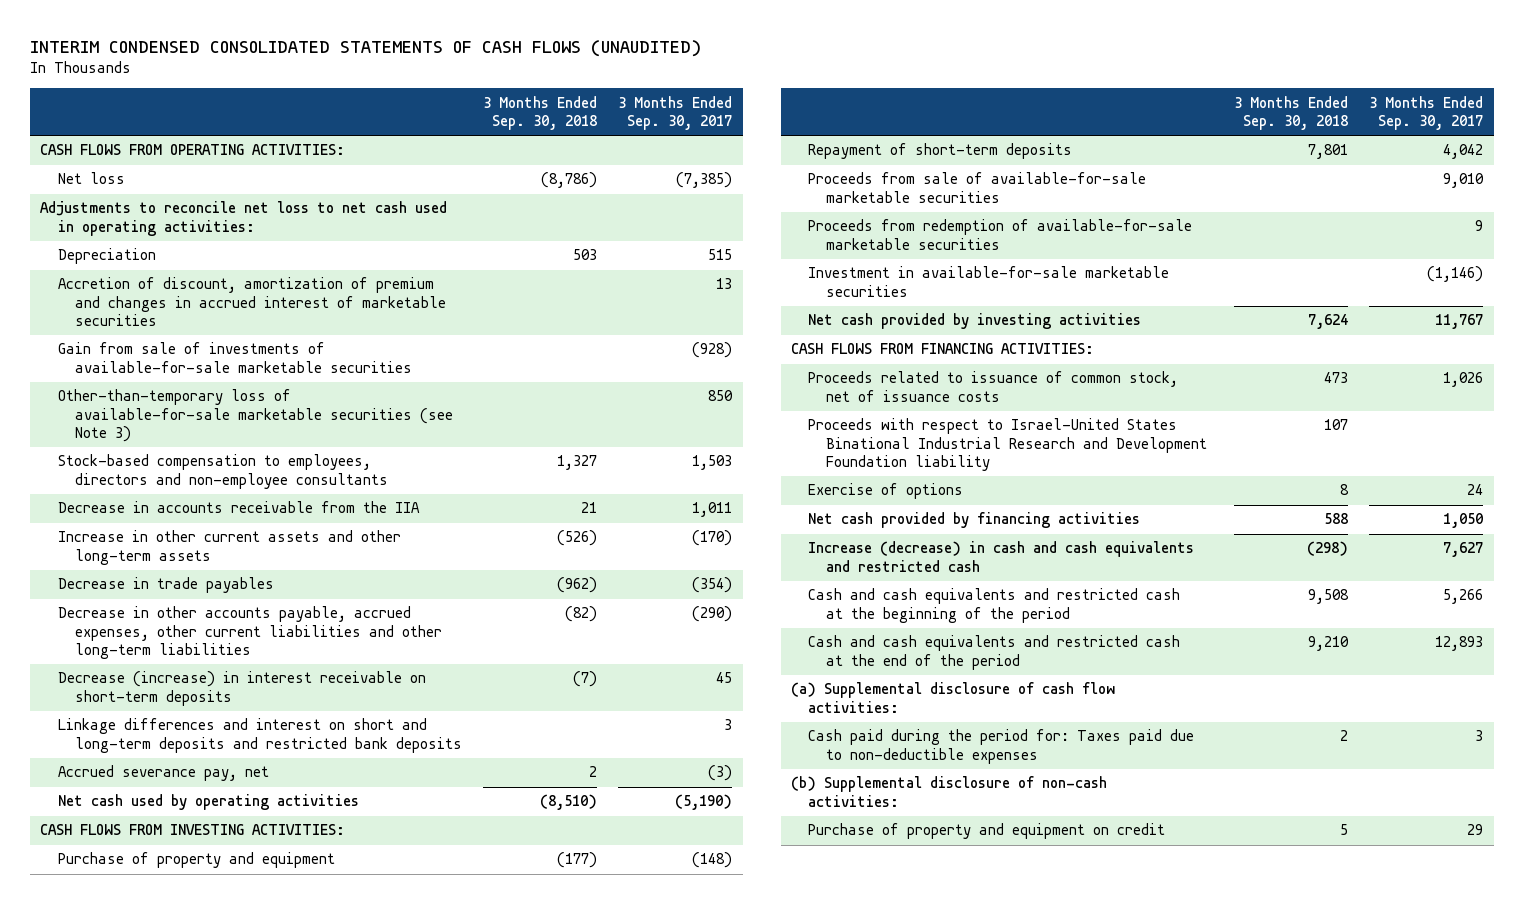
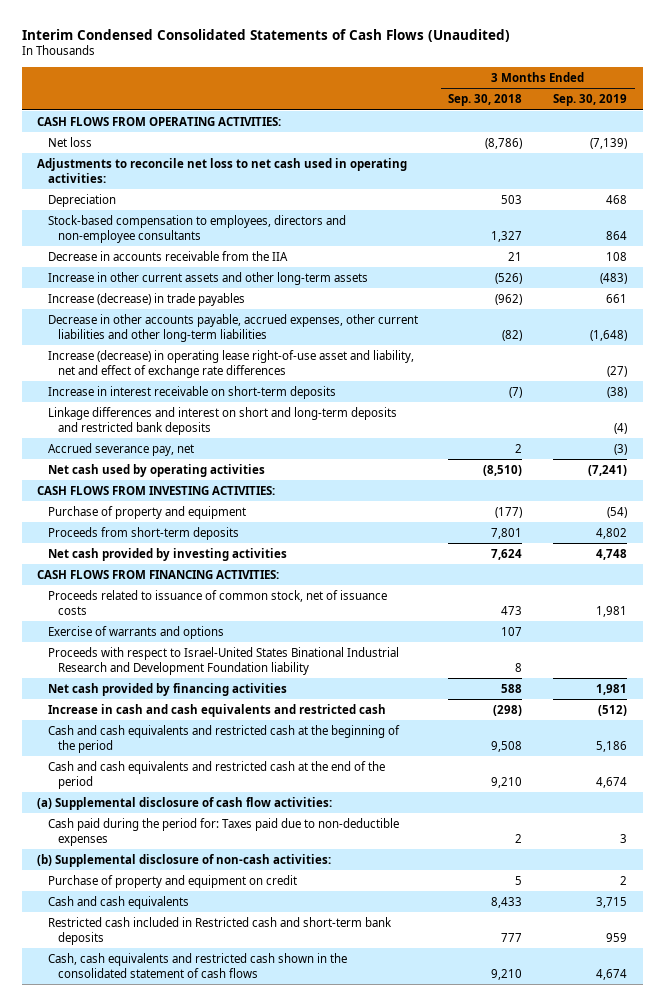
- INTERIM CONDENSED CONSOLIDATED STATEMENTS OF CASH FLOWS (UNAUDITED)
+ Interim Condensed Consolidated Statements of Cash Flows (Unaudited)
- | 3 Months Ended Sep. 30, 2018 | 3 Months Ended Sep. 30, 2017
+ | 3 Months Ended Sep. 30, 2018 | 3 Months Ended Sep. 30, 2019
- Accretion of discount, amortization of premium and changes in accrued interest of marketable securities | | 13
- Gain from sale of investments of available-for-sale marketable securities | | (928)
- Other-than-temporary loss of available-for-sale marketable securities (see Note 3) | | 850
- Decrease in trade payables | (962) | (354)
+ Increase (decrease) in trade payables | (962) | 661
- Decrease (increase) in interest receivable on short-term deposits | (7) | 45
+ Increase (decrease) in operating lease right-of-use asset and liability, net and effect of exchange rate differences | | (27)
+ Increase in interest receivable on short-term deposits | (7) | (38)
- Repayment of short-term deposits | 7,801 | 4,042
- Proceeds from sale of available-for-sale marketable securities | | 9,010
- Proceeds from redemption of available-for-sale marketable securities | | 9
- Investment in available-for-sale marketable securities | | (1,146)
+ Proceeds from short-term deposits | 7,801 | 4,802
- Proceeds with respect to Israel-United States Binational Industrial Research and Development Foundation liability | 107 |
- Exercise of options | 8 | 24
+ Exercise of warrants and options | 107 |
+ Proceeds with respect to Israel-United States Binational Industrial Research and Development Foundation liability | 8 |
- Increase (decrease) in cash and cash equivalents and restricted cash | (298) | 7,627
+ Increase in cash and cash equivalents and restricted cash | (298) | (512)
+ Cash and cash equivalents | 8,433 | 3,715
+ Restricted cash included in Restricted cash and short-term bank deposits | 777 | 959
+ Cash, cash equivalents and restricted cash shown in the consolidated statement of cash flows | 9,210 | 4,674

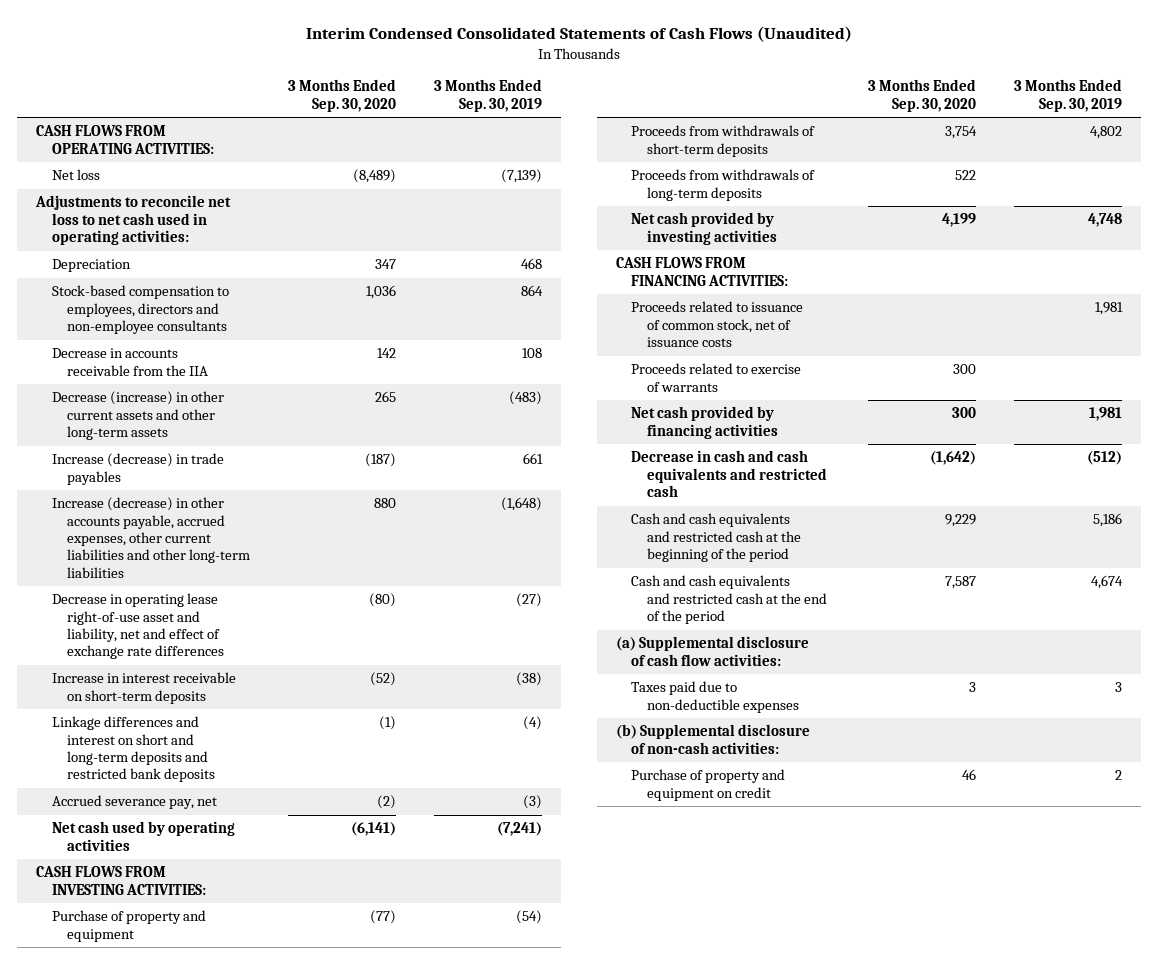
- | 3 Months Ended Sep. 30, 2018 | 3 Months Ended Sep. 30, 2019
+ | 3 Months Ended Sep. 30, 2020 | 3 Months Ended Sep. 30, 2019
- Increase in other current assets and other long-term assets | (526) | (483)
+ Decrease (increase) in other current assets and other long-term assets | 265 | (483)
- Decrease in other accounts payable, accrued expenses, other current liabilities and other long-term liabilities | (82) | (1,648)
- Increase (decrease) in operating lease right-of-use asset and liability, net and effect of exchange rate differences | | (27)
+ Increase (decrease) in other accounts payable, accrued expenses, other current liabilities and other long-term liabilities | 880 | (1,648)
+ Decrease in operating lease right-of-use asset and liability, net and effect of exchange rate differences | (80) | (27)
- Proceeds from short-term deposits | 7,801 | 4,802
+ Proceeds from withdrawals of short-term deposits | 3,754 | 4,802
+ Proceeds from withdrawals of long-term deposits | 522 |
- Exercise of warrants and options | 107 |
- Proceeds with respect to Israel-United States Binational Industrial Research and Development Foundation liability | 8 |
+ Proceeds related to exercise of warrants | 300 |
- Increase in cash and cash equivalents and restricted cash | (298) | (512)
+ Decrease in cash and cash equivalents and restricted cash | (1,642) | (512)
- Cash paid during the period for: Taxes paid due to non-deductible expenses | 2 | 3
+ Taxes paid due to non-deductible expenses | 3 | 3
- Cash and cash equivalents | 8,433 | 3,715
- Restricted cash included in Restricted cash and short-term bank deposits | 777 | 959
- Cash, cash equivalents and restricted cash shown in the consolidated statement of cash flows | 9,210 | 4,674

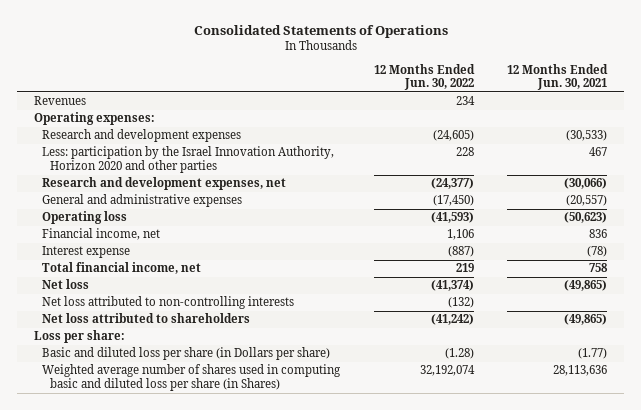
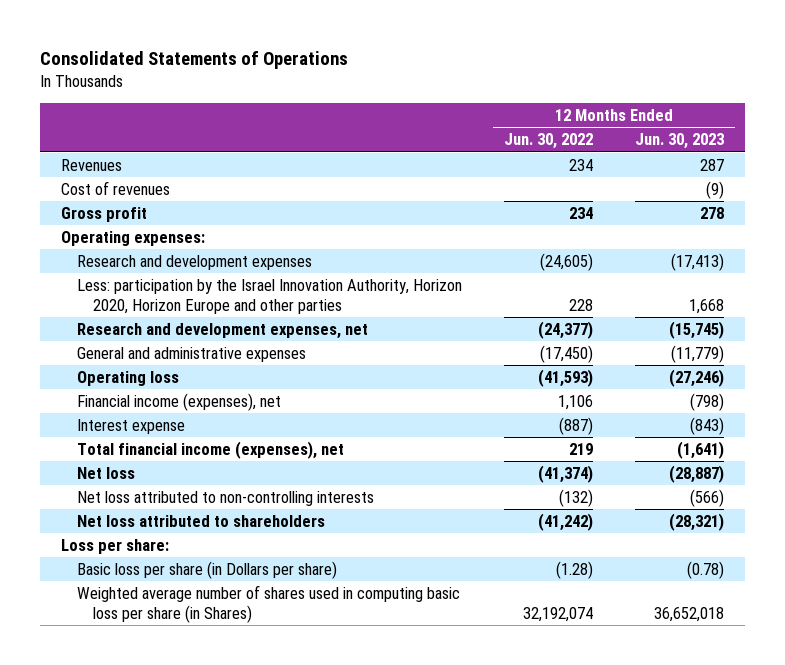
- | 12 Months Ended Jun. 30, 2022 | 12 Months Ended Jun. 30, 2021
+ | 12 Months Ended Jun. 30, 2022 | 12 Months Ended Jun. 30, 2023
+ Cost of revenues | | (9)
+ Gross profit | 234 | 278
- Less: participation by the Israel Innovation Authority, Horizon 2020 and other parties | 228 | 467
+ Less: participation by the Israel Innovation Authority, Horizon 2020, Horizon Europe and other parties | 228 | 1,668
- Financial income, net | 1,106 | 836
+ Financial income (expenses), net | 1,106 | (798)
- Total financial income, net | 219 | 758
+ Total financial income (expenses), net | 219 | (1,641)
- Basic and diluted loss per share (in Dollars per share) | (1.28) | (1.77)
- Weighted average number of shares used in computing basic and diluted loss per share (in Shares) | 32,192,074 | 28,113,636
+ Basic loss per share (in Dollars per share) | (1.28) | (0.78)
+ Weighted average number of shares used in computing basic loss per share (in Shares) | 32,192,074 | 36,652,018

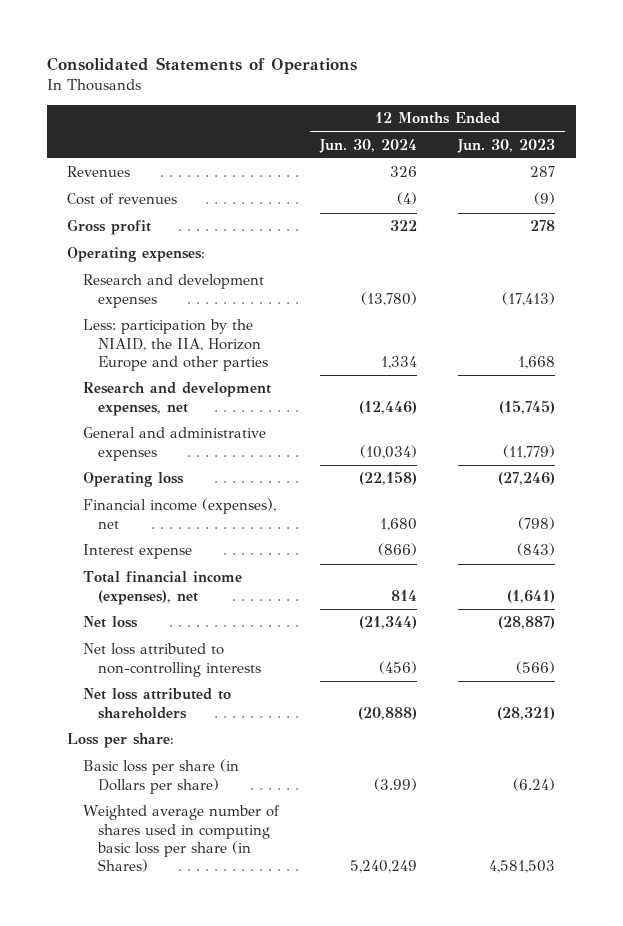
- | 12 Months Ended Jun. 30, 2022 | 12 Months Ended Jun. 30, 2023
+ | 12 Months Ended Jun. 30, 2024 | 12 Months Ended Jun. 30, 2023
- Less: participation by the Israel Innovation Authority, Horizon 2020, Horizon Europe and other parties | 228 | 1,668
+ Less: participation by the NIAID, the IIA, Horizon Europe and other parties | 1,334 | 1,668
- Basic loss per share (in Dollars per share) | (1.28) | (0.78)
- Weighted average number of shares used in computing basic loss per share (in Shares) | 32,192,074 | 36,652,018
+ Basic loss per share (in Dollars per share) | (3.99) | (6.24)
+ Weighted average number of shares used in computing basic loss per share (in Shares) | 5,240,249 | 4,581,503

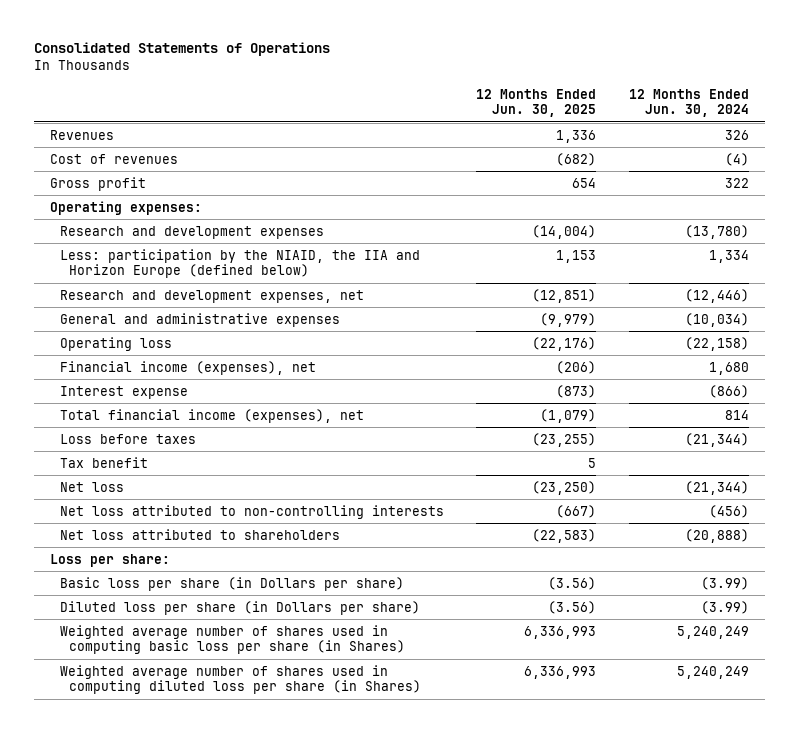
- | 12 Months Ended Jun. 30, 2024 | 12 Months Ended Jun. 30, 2023
+ | 12 Months Ended Jun. 30, 2025 | 12 Months Ended Jun. 30, 2024
- Less: participation by the NIAID, the IIA, Horizon Europe and other parties | 1,334 | 1,668
+ Less: participation by the NIAID, the IIA and Horizon Europe (defined below) | 1,153 | 1,334
+ Loss before taxes | (23,255) | (21,344)
+ Tax benefit | 5 |
+ Diluted loss per share (in Dollars per share) | (3.56) | (3.99)
+ Weighted average number of shares used in computing diluted loss per share (in Shares) | 6,336,993 | 5,240,249

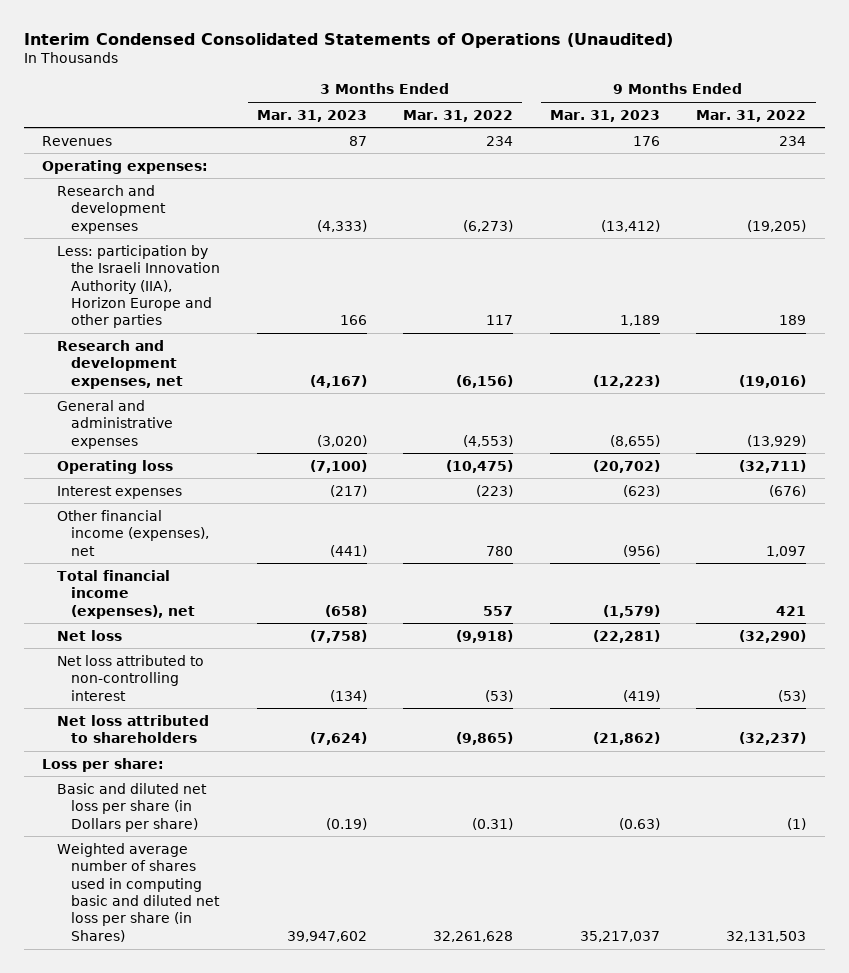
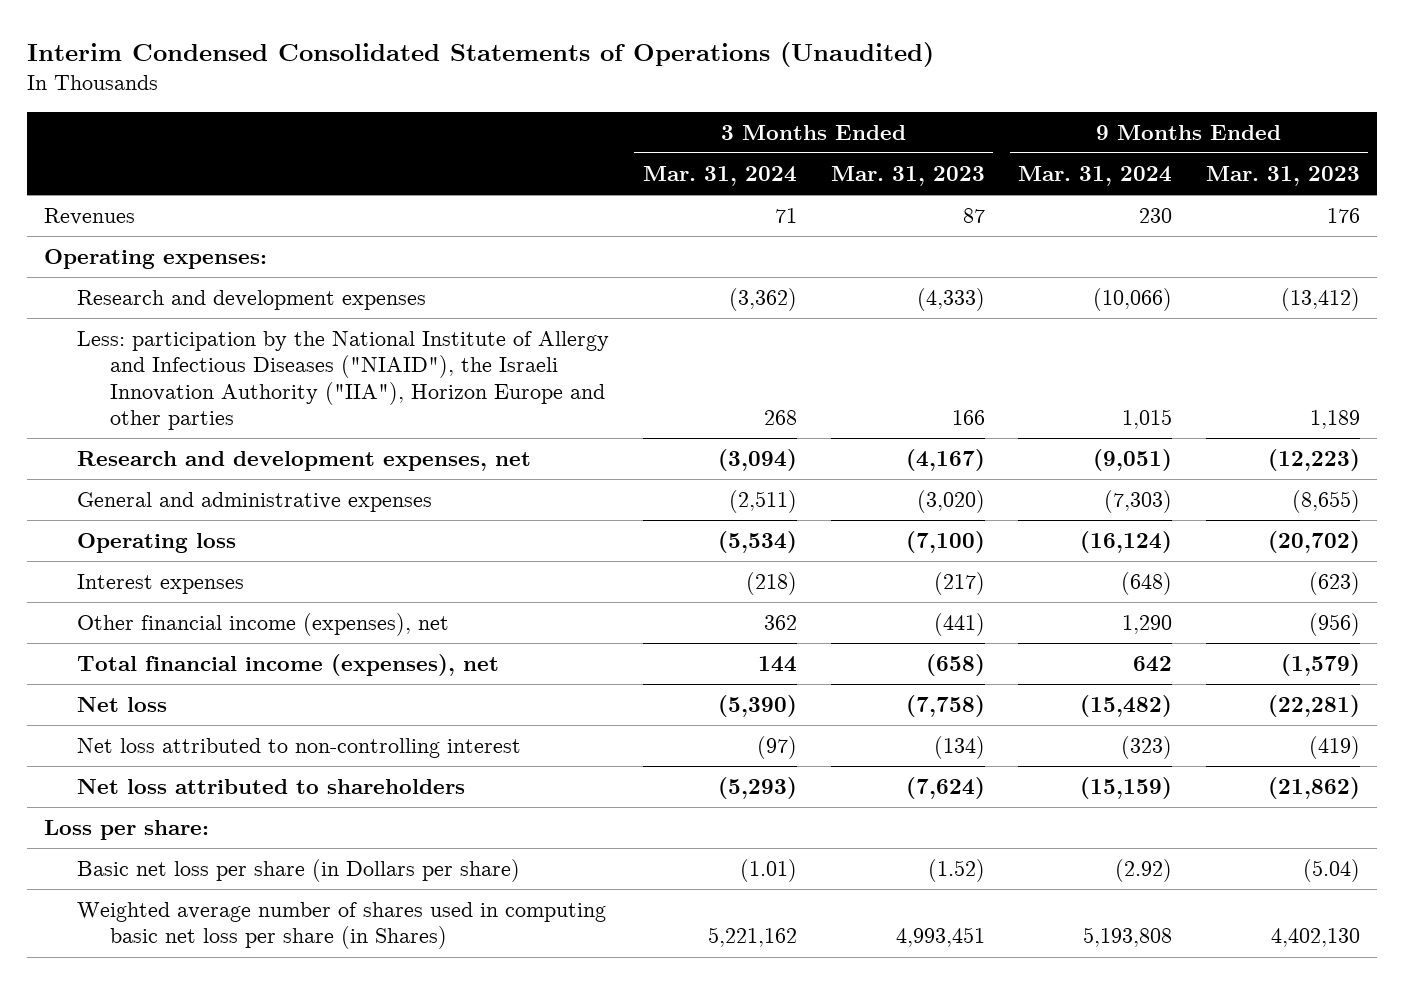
- | 3 Months Ended Mar. 31, 2023 | 3 Months Ended Mar. 31, 2022 | 9 Months Ended Mar. 31, 2023 | 9 Months Ended Mar. 31, 2022
+ | 3 Months Ended Mar. 31, 2024 | 3 Months Ended Mar. 31, 2023 | 9 Months Ended Mar. 31, 2024 | 9 Months Ended Mar. 31, 2023
- Less: participation by the Israeli Innovation Authority (IIA), Horizon Europe and other parties | 166 | 117 | 1,189 | 189
+ Less: participation by the National Institute of Allergy and Infectious Diseases ("NIAID"), the Israeli Innovation Authority ("IIA"), Horizon Europe and other parties | 268 | 166 | 1,015 | 1,189
- Basic and diluted net loss per share (in Dollars per share) | (0.19) | (0.31) | (0.63) | (1)
- Weighted average number of shares used in computing basic and diluted net loss per share (in Shares) | 39,947,602 | 32,261,628 | 35,217,037 | 32,131,503
+ Basic net loss per share (in Dollars per share) | (1.01) | (1.52) | (2.92) | (5.04)
+ Weighted average number of shares used in computing basic net loss per share (in Shares) | 5,221,162 | 4,993,451 | 5,193,808 | 4,402,130

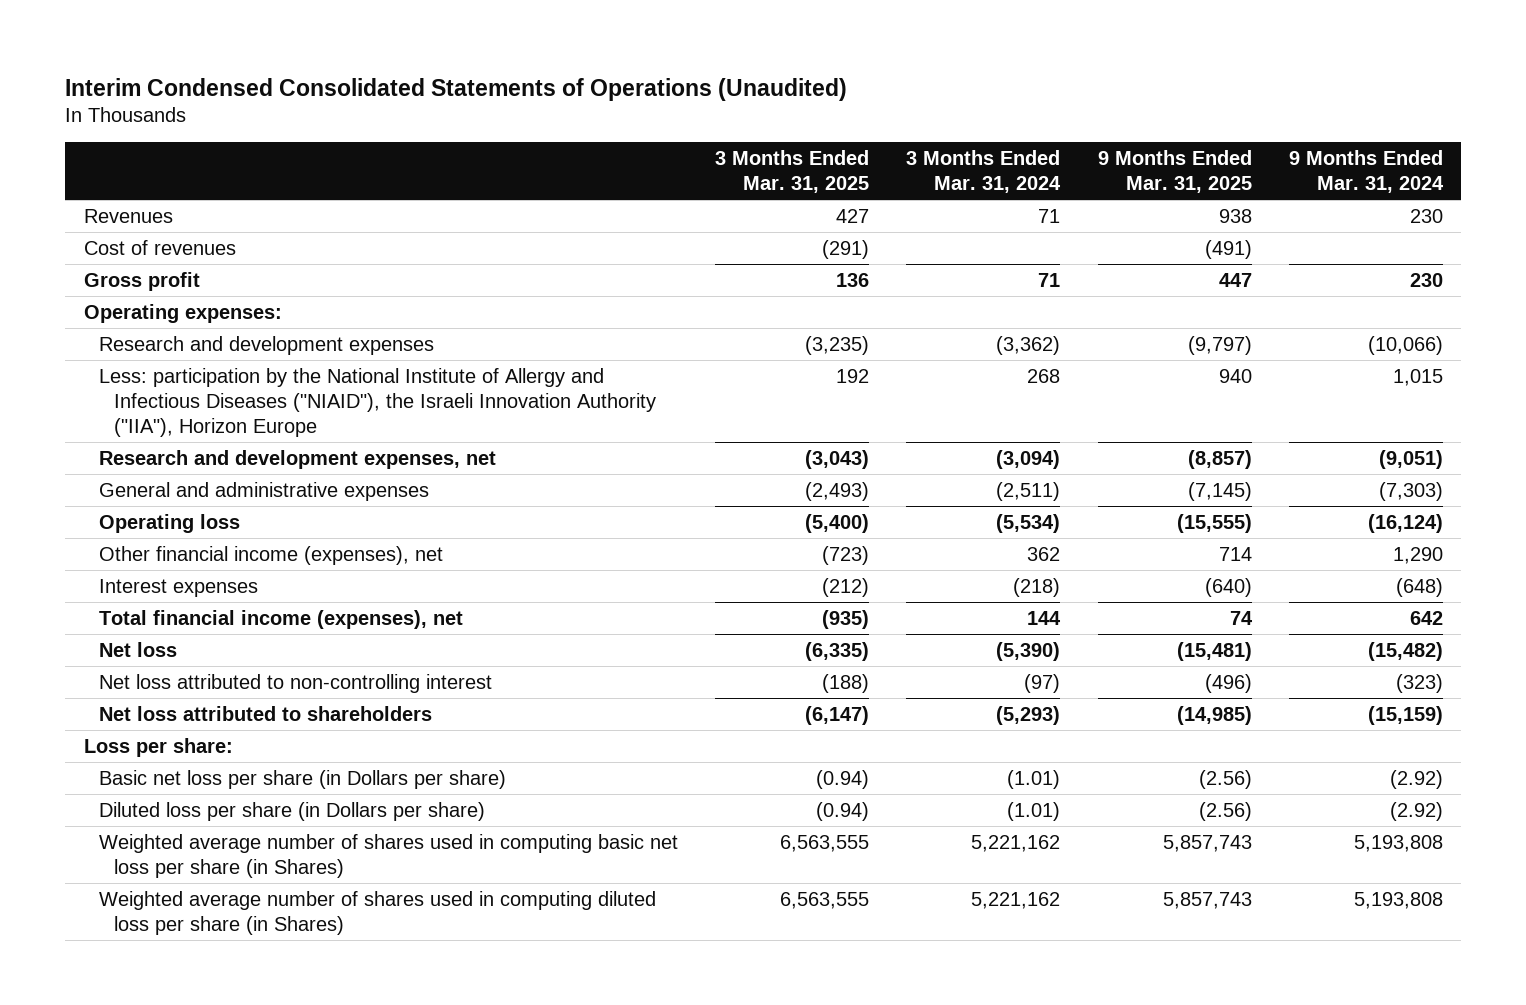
- | 3 Months Ended Mar. 31, 2024 | 3 Months Ended Mar. 31, 2023 | 9 Months Ended Mar. 31, 2024 | 9 Months Ended Mar. 31, 2023
+ | 3 Months Ended Mar. 31, 2025 | 3 Months Ended Mar. 31, 2024 | 9 Months Ended Mar. 31, 2025 | 9 Months Ended Mar. 31, 2024
+ Cost of revenues | (291) | | (491) |
+ Gross profit | 136 | 71 | 447 | 230
- Less: participation by the National Institute of Allergy and Infectious Diseases ("NIAID"), the Israeli Innovation Authority ("IIA"), Horizon Europe and other parties | 268 | 166 | 1,015 | 1,189
+ Less: participation by the National Institute of Allergy and Infectious Diseases ("NIAID"), the Israeli Innovation Authority ("IIA"), Horizon Europe | 192 | 268 | 940 | 1,015
moved down: Interest expenses | (212) | (218) | (640) | (648)
+ Diluted loss per share (in Dollars per share) | (0.94) | (1.01) | (2.56) | (2.92)
+ Weighted average number of shares used in computing diluted loss per share (in Shares) | 6,563,555 | 5,221,162 | 5,857,743 | 5,193,808

